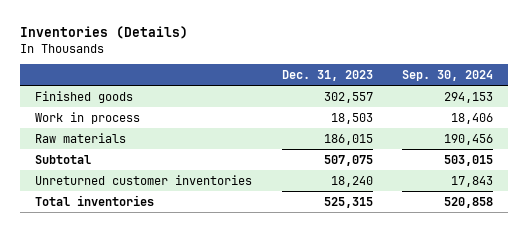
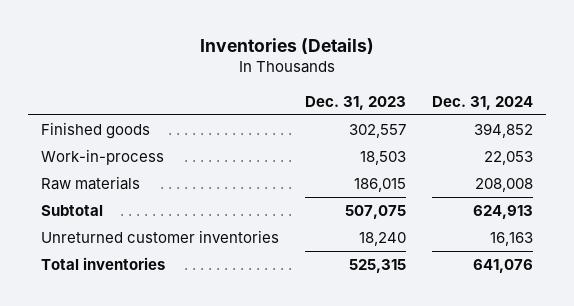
- | Dec. 31, 2023 | Sep. 30, 2024
+ | Dec. 31, 2023 | Dec. 31, 2024
- Work in process | 18,503 | 18,406
+ Work-in-process | 18,503 | 22,053

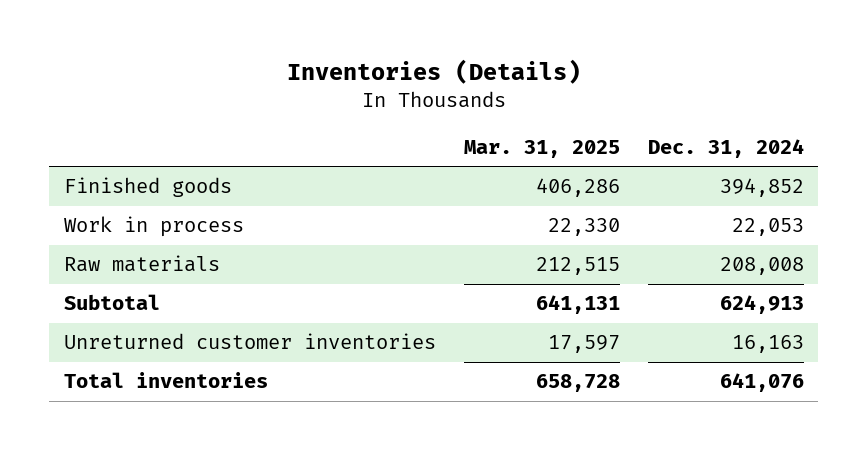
- | Dec. 31, 2023 | Dec. 31, 2024
+ | Mar. 31, 2025 | Dec. 31, 2024
- Work-in-process | 18,503 | 22,053
+ Work in process | 22,330 | 22,053

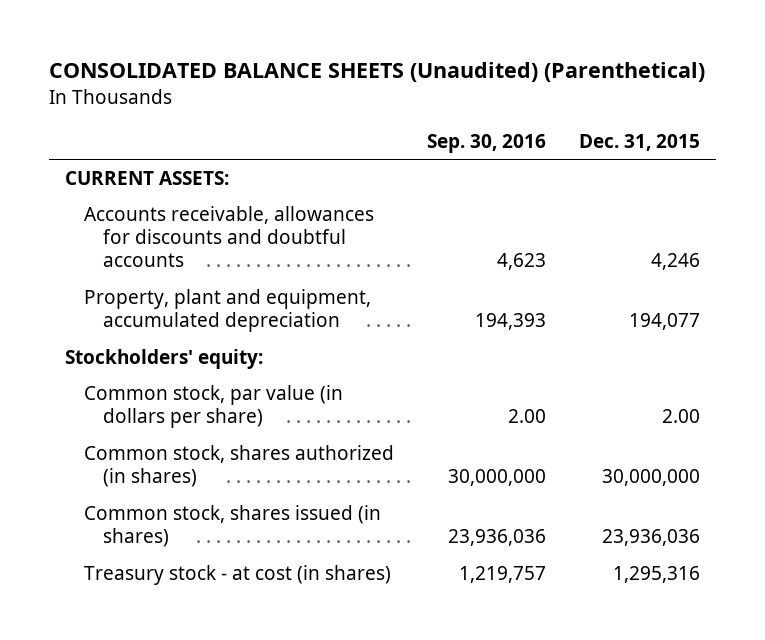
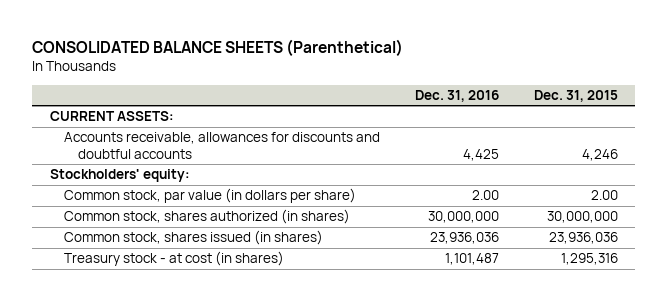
- CONSOLIDATED BALANCE SHEETS (Unaudited) (Parenthetical)
+ CONSOLIDATED BALANCE SHEETS (Parenthetical)
- | Sep. 30, 2016 | Dec. 31, 2015
+ | Dec. 31, 2016 | Dec. 31, 2015
- Property, plant and equipment, accumulated depreciation | 194,393 | 194,077

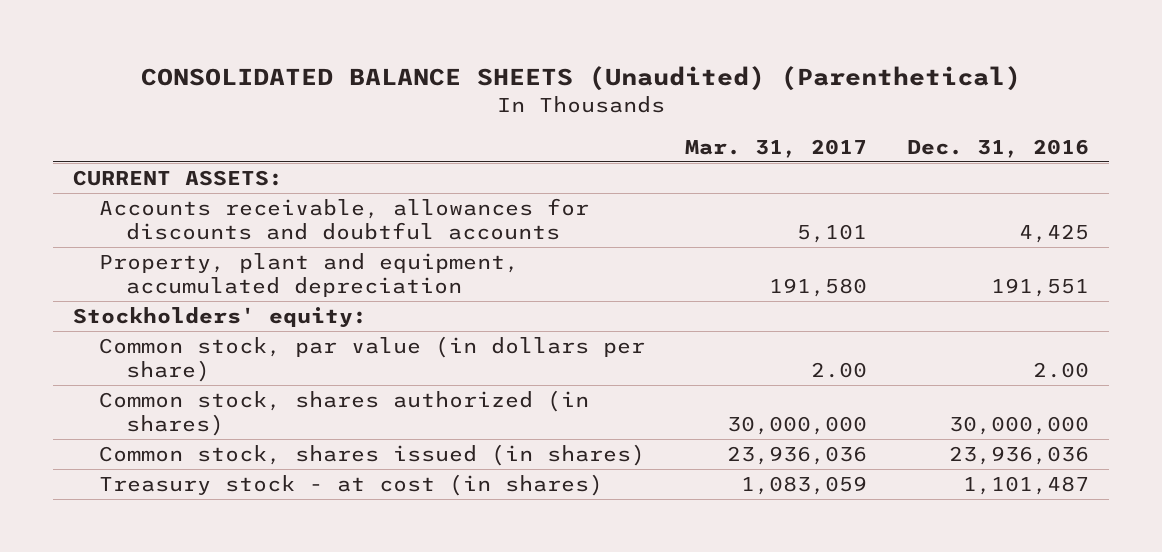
- CONSOLIDATED BALANCE SHEETS (Parenthetical)
+ CONSOLIDATED BALANCE SHEETS (Unaudited) (Parenthetical)
- | Dec. 31, 2016 | Dec. 31, 2015
+ | Mar. 31, 2017 | Dec. 31, 2016
+ Property, plant and equipment, accumulated depreciation | 191,580 | 191,551

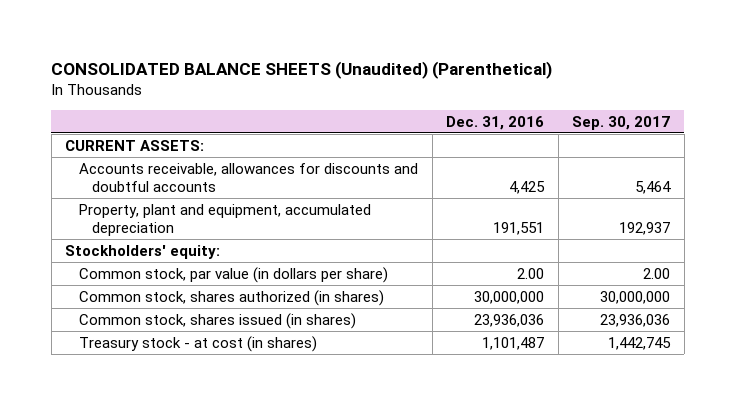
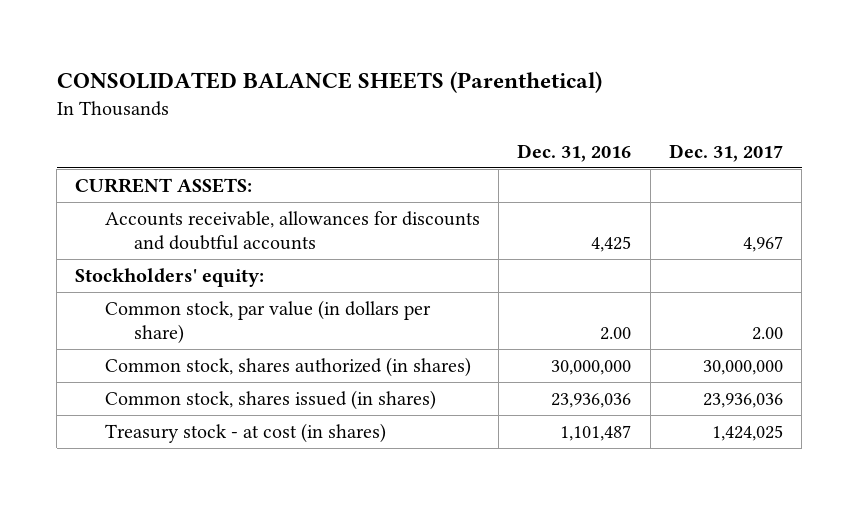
- CONSOLIDATED BALANCE SHEETS (Unaudited) (Parenthetical)
+ CONSOLIDATED BALANCE SHEETS (Parenthetical)
- | Dec. 31, 2016 | Sep. 30, 2017
+ | Dec. 31, 2016 | Dec. 31, 2017
- Property, plant and equipment, accumulated depreciation | 191,551 | 192,937

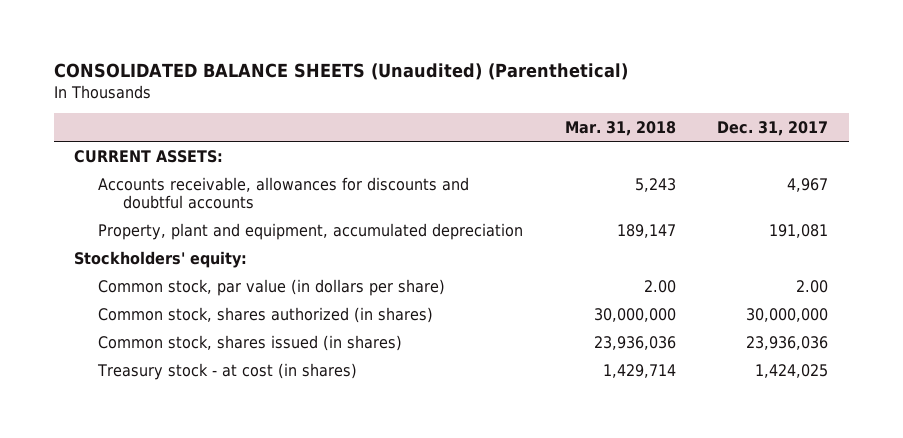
- CONSOLIDATED BALANCE SHEETS (Parenthetical)
+ CONSOLIDATED BALANCE SHEETS (Unaudited) (Parenthetical)
- | Dec. 31, 2016 | Dec. 31, 2017
+ | Mar. 31, 2018 | Dec. 31, 2017
+ Property, plant and equipment, accumulated depreciation | 189,147 | 191,081

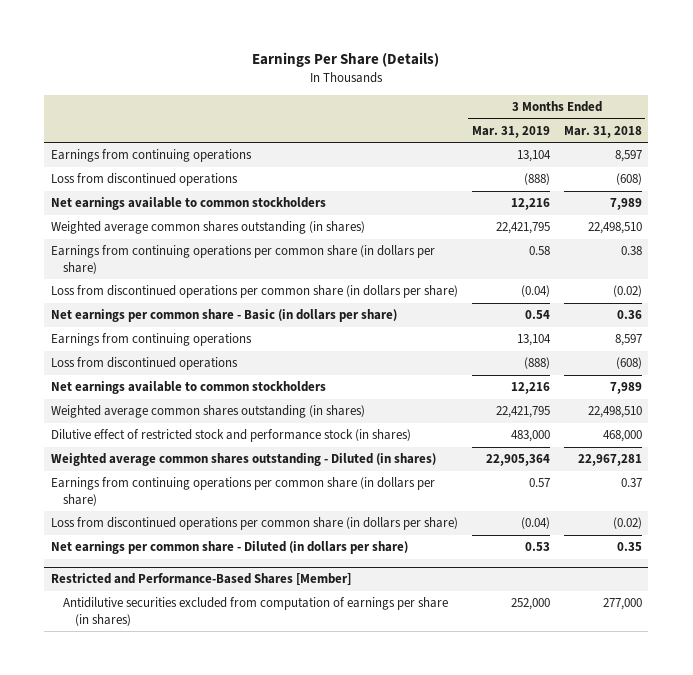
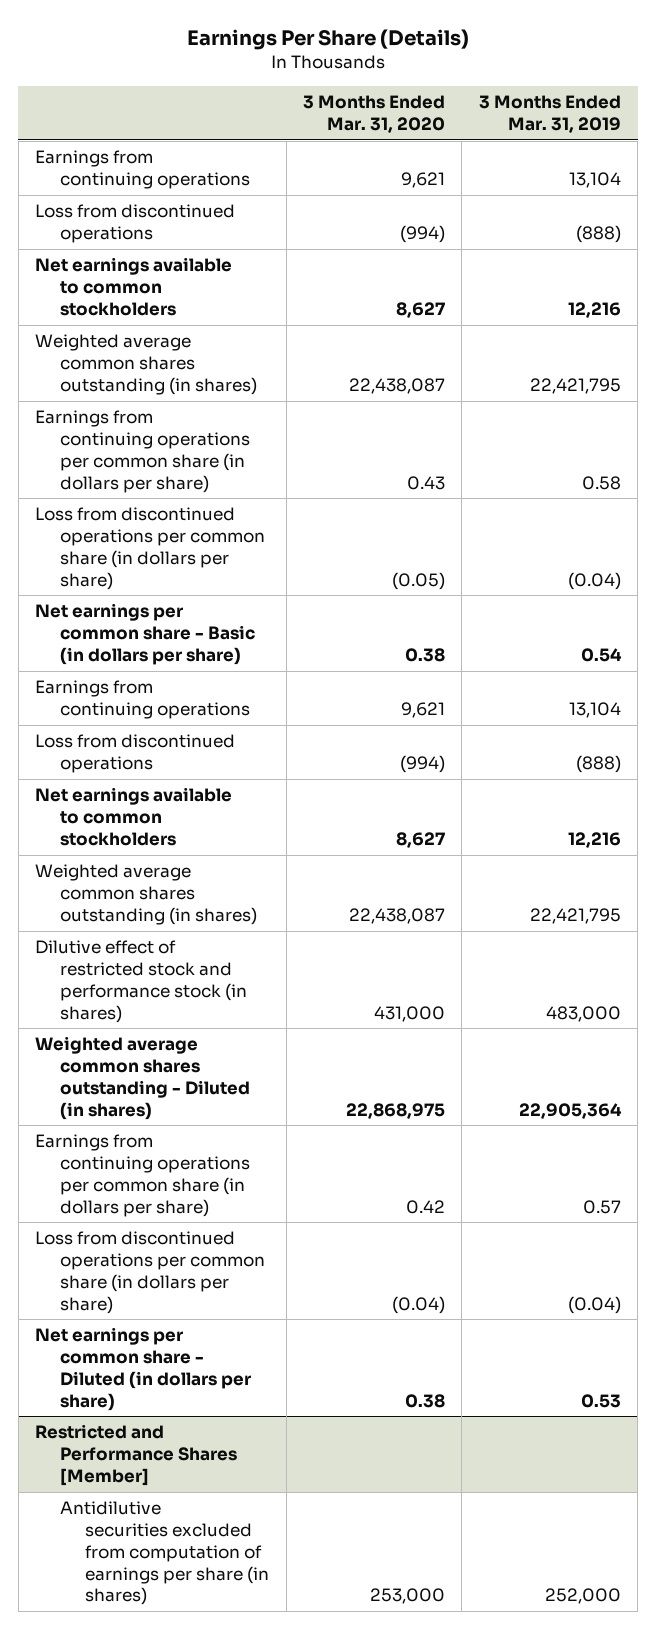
- | 3 Months Ended Mar. 31, 2019 | 3 Months Ended Mar. 31, 2018
+ | 3 Months Ended Mar. 31, 2020 | 3 Months Ended Mar. 31, 2019
- Restricted and Performance-Based Shares [Member]
+ Restricted and Performance Shares [Member]

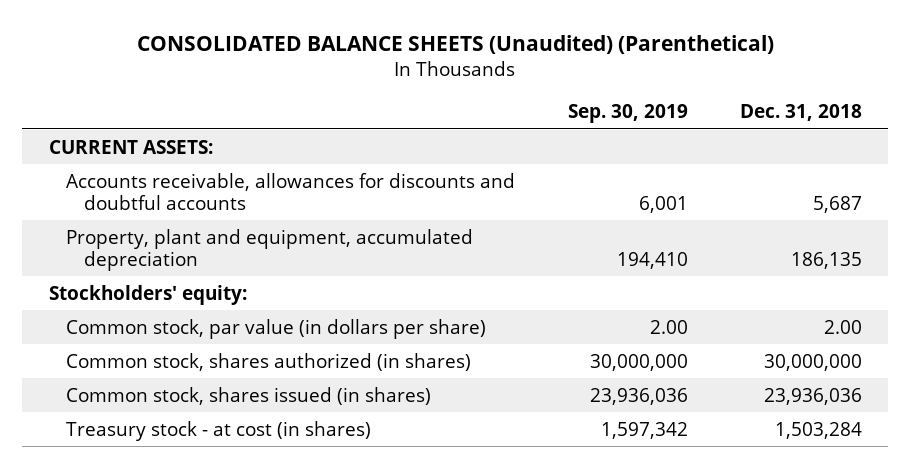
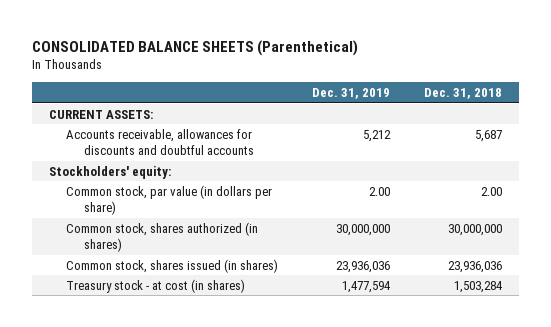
- CONSOLIDATED BALANCE SHEETS (Unaudited) (Parenthetical)
+ CONSOLIDATED BALANCE SHEETS (Parenthetical)
- | Sep. 30, 2019 | Dec. 31, 2018
+ | Dec. 31, 2019 | Dec. 31, 2018
- Property, plant and equipment, accumulated depreciation | 194,410 | 186,135

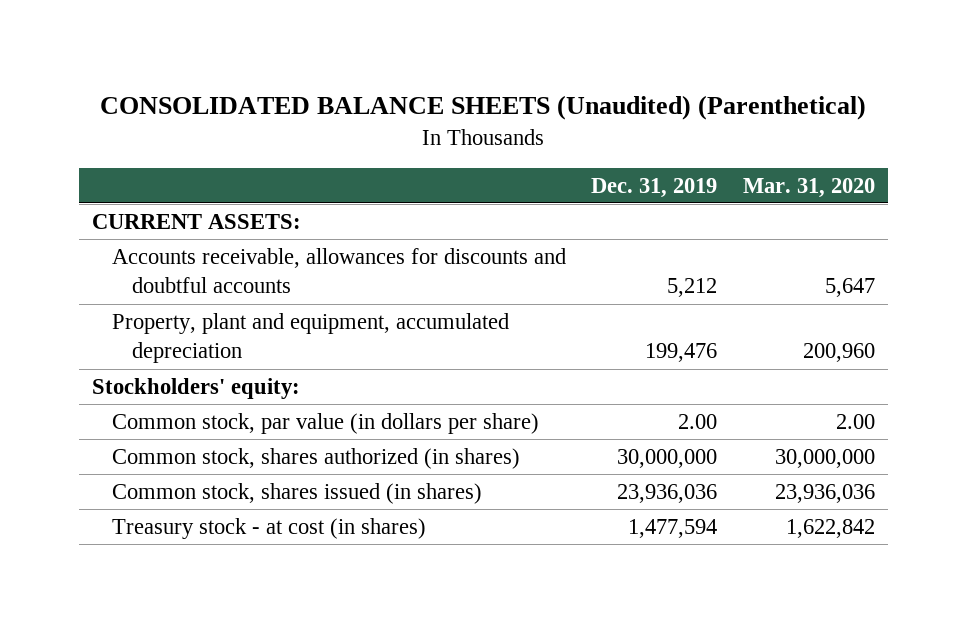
- CONSOLIDATED BALANCE SHEETS (Parenthetical)
+ CONSOLIDATED BALANCE SHEETS (Unaudited) (Parenthetical)
- | Dec. 31, 2019 | Dec. 31, 2018
+ | Dec. 31, 2019 | Mar. 31, 2020
+ Property, plant and equipment, accumulated depreciation | 199,476 | 200,960

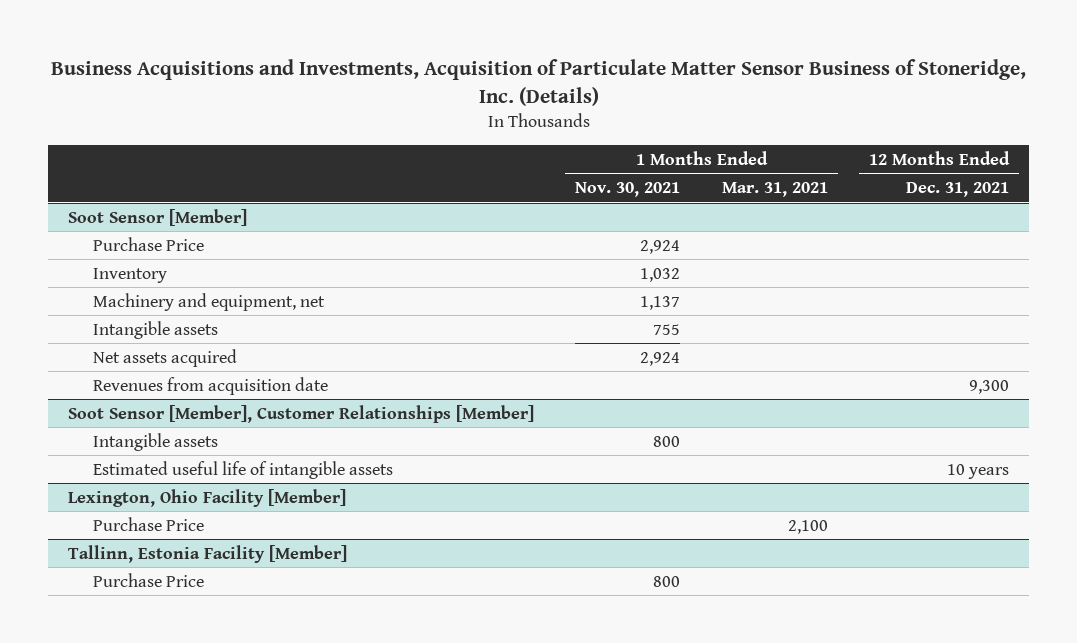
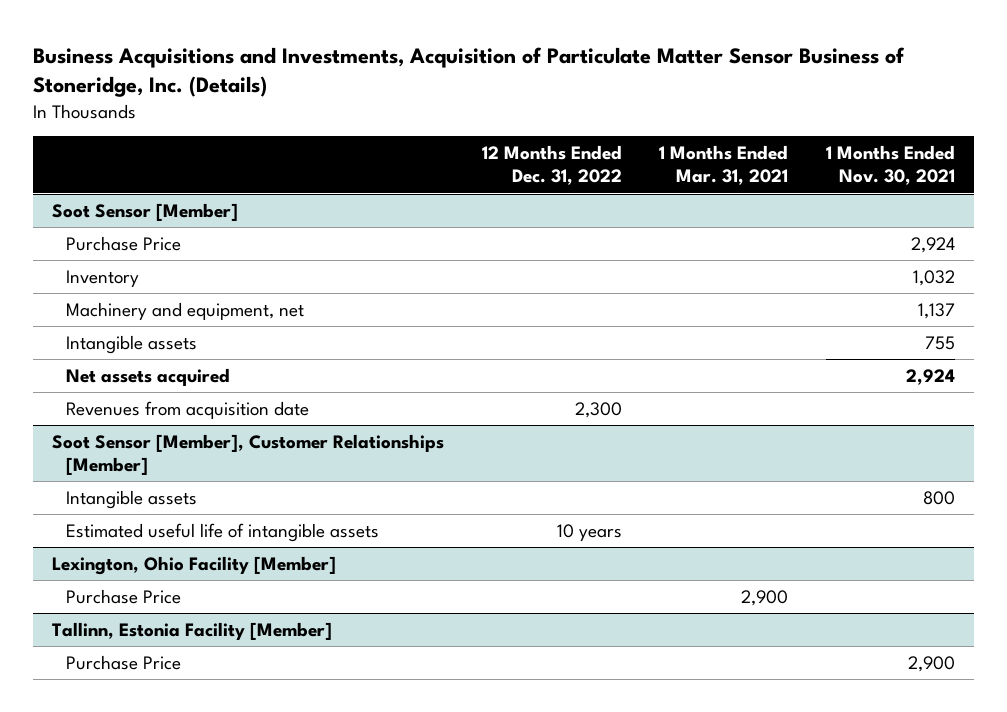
- | 1 Months Ended Nov. 30, 2021 | 1 Months Ended Mar. 31, 2021 | 12 Months Ended Dec. 31, 2021
+ | 12 Months Ended Dec. 31, 2022 | 1 Months Ended Mar. 31, 2021 | 1 Months Ended Nov. 30, 2021
@ Lexington, Ohio Facility [Member]
- Purchase Price | | 2,100 |
+ Purchase Price | | 2,900 |
@ Tallinn, Estonia Facility [Member]
- Purchase Price | 800 | |
+ Purchase Price | | | 2,900

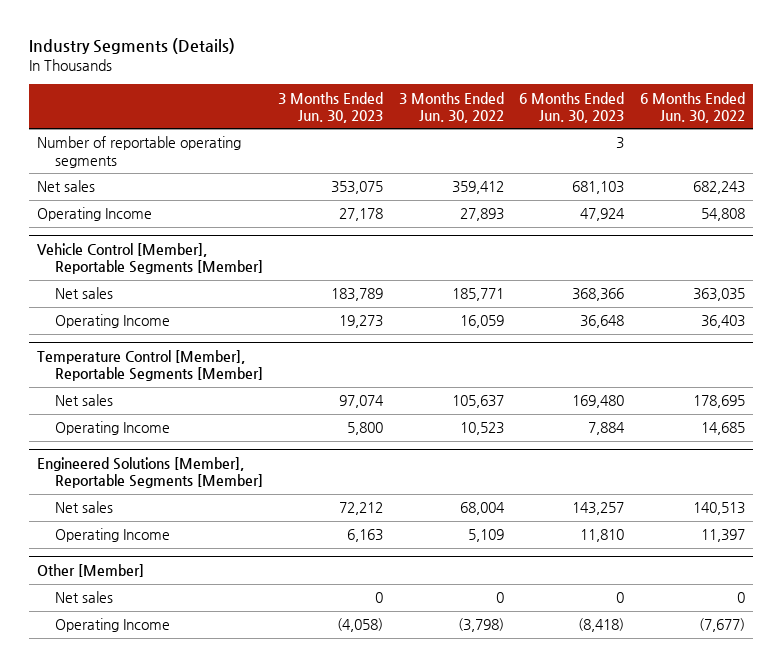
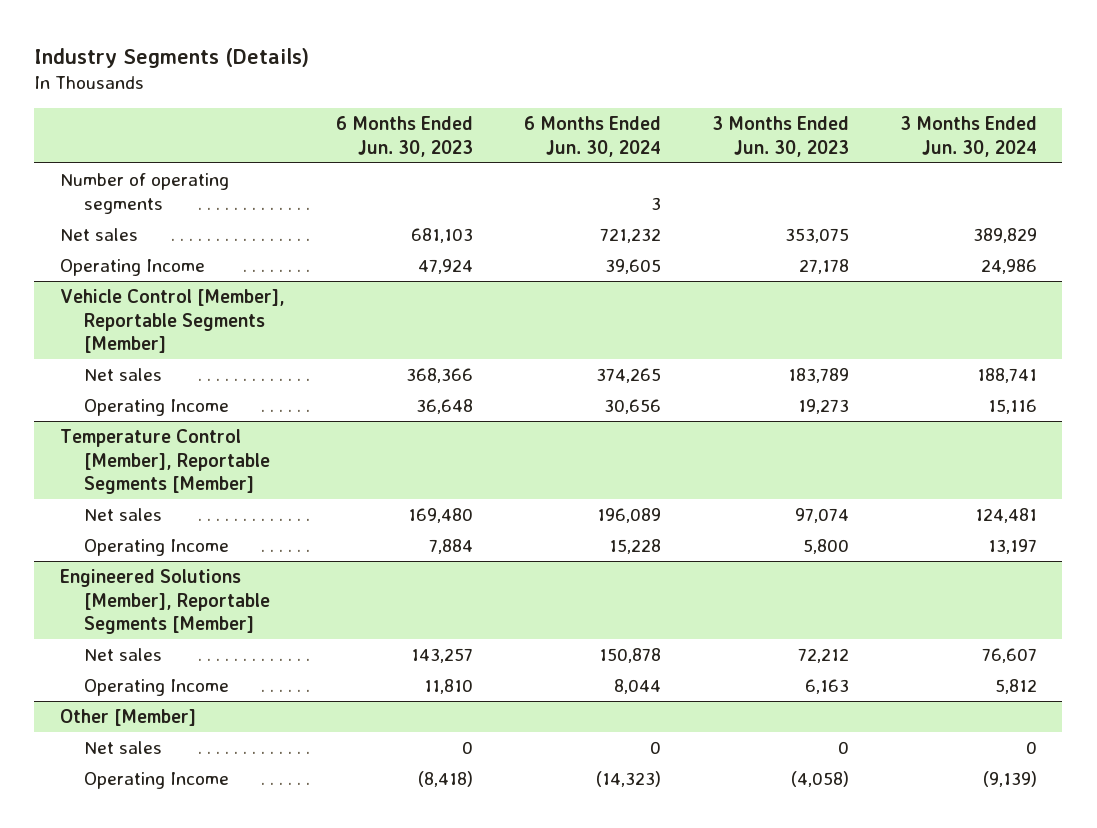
- | 3 Months Ended Jun. 30, 2023 | 3 Months Ended Jun. 30, 2022 | 6 Months Ended Jun. 30, 2023 | 6 Months Ended Jun. 30, 2022
+ | 6 Months Ended Jun. 30, 2023 | 6 Months Ended Jun. 30, 2024 | 3 Months Ended Jun. 30, 2023 | 3 Months Ended Jun. 30, 2024
- Number of reportable operating segments | | | 3 |
+ Number of operating segments | | 3 | |

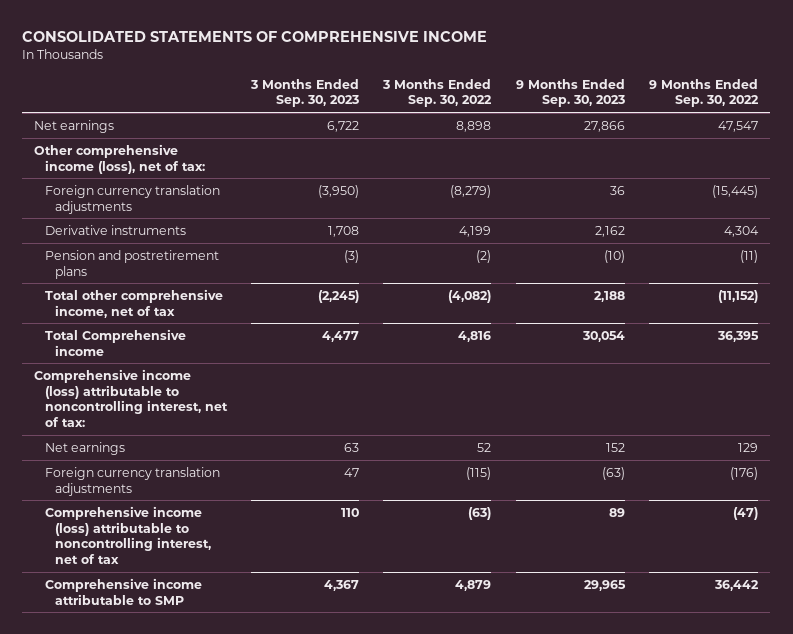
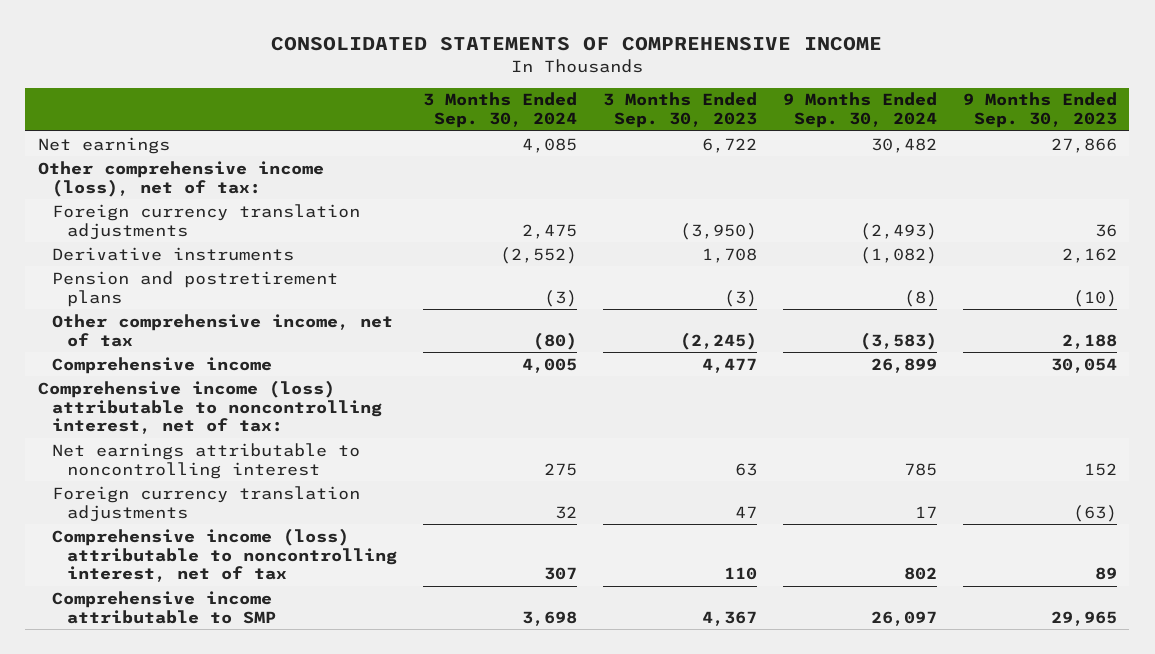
- | 3 Months Ended Sep. 30, 2023 | 3 Months Ended Sep. 30, 2022 | 9 Months Ended Sep. 30, 2023 | 9 Months Ended Sep. 30, 2022
+ | 3 Months Ended Sep. 30, 2024 | 3 Months Ended Sep. 30, 2023 | 9 Months Ended Sep. 30, 2024 | 9 Months Ended Sep. 30, 2023
- Total other comprehensive income, net of tax | (2,245) | (4,082) | 2,188 | (11,152)
- Total Comprehensive income | 4,477 | 4,816 | 30,054 | 36,395
+ Other comprehensive income, net of tax | (80) | (2,245) | (3,583) | 2,188
+ Comprehensive income | 4,005 | 4,477 | 26,899 | 30,054
- Net earnings | 63 | 52 | 152 | 129
+ Net earnings attributable to noncontrolling interest | 275 | 63 | 785 | 152

